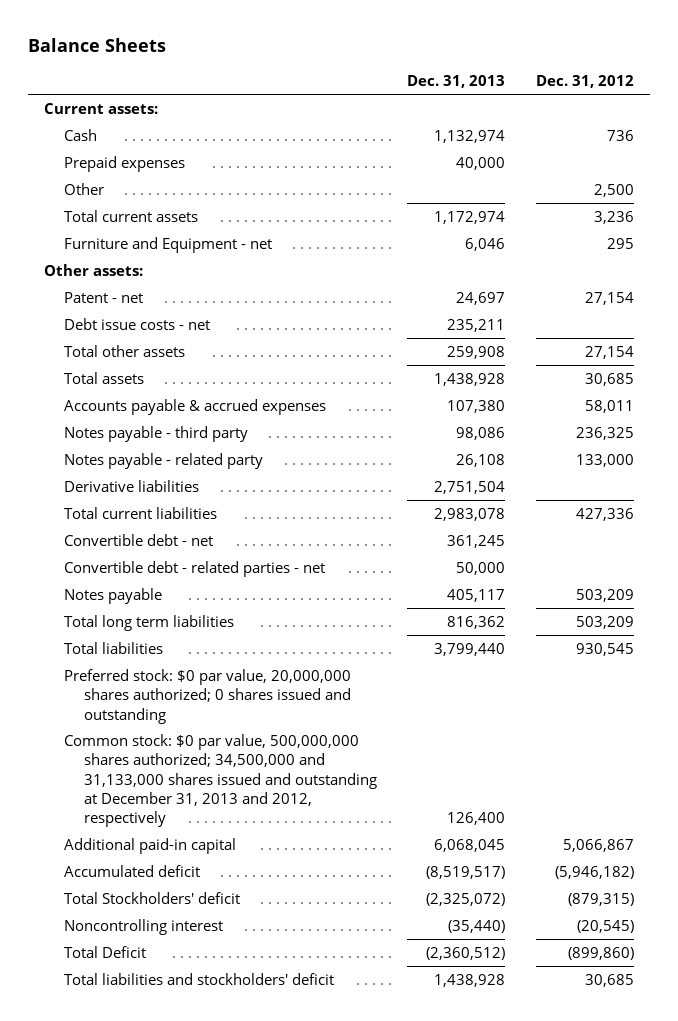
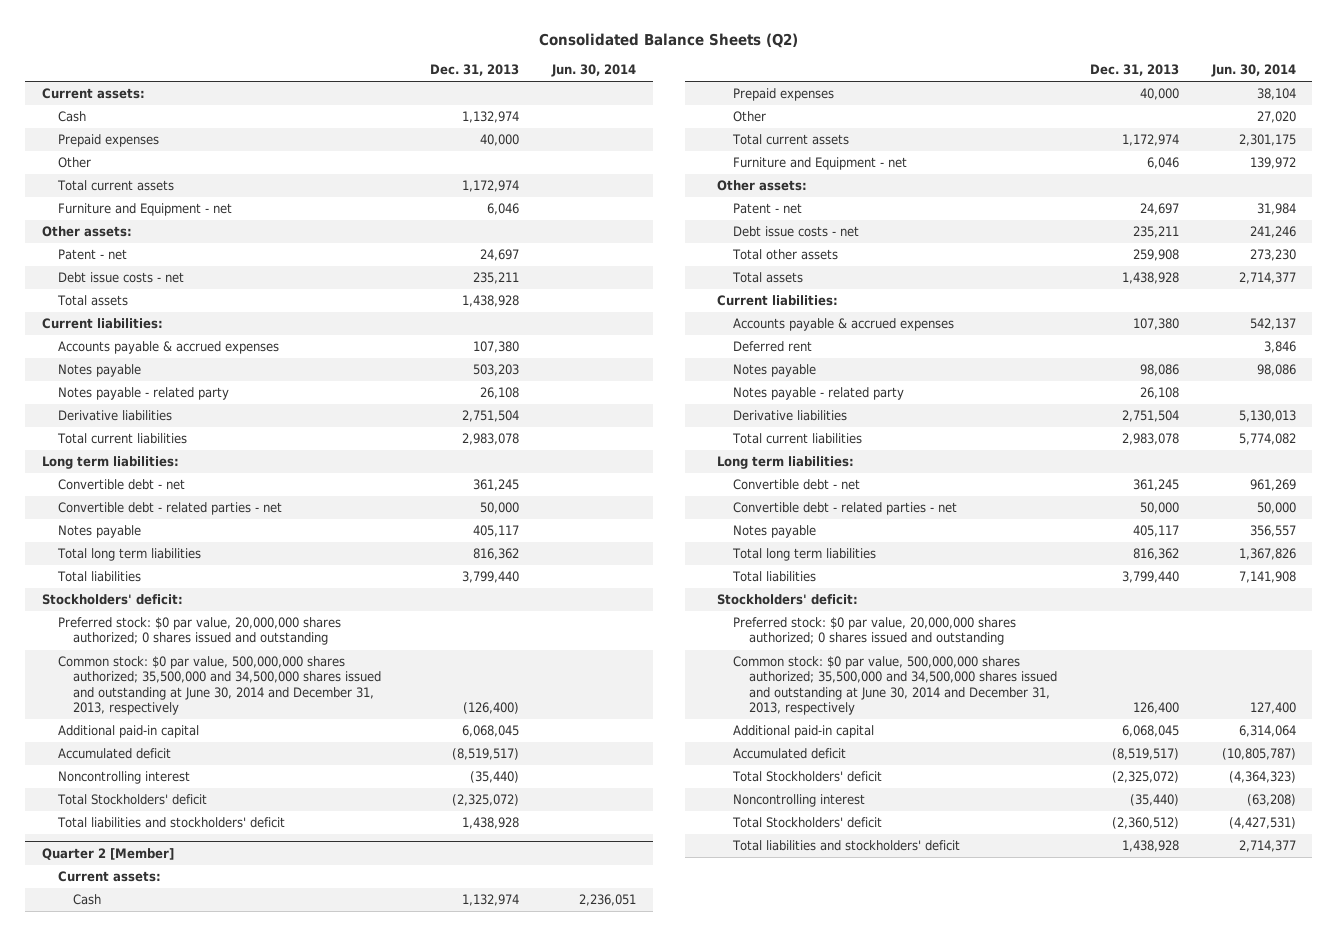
- Balance Sheets
+ Consolidated Balance Sheets (Q2)
- | Dec. 31, 2013 | Dec. 31, 2012
+ | Dec. 31, 2013 | Jun. 30, 2014
+ Total assets | 1,438,928 |
+ Current liabilities:
+ Accounts payable & accrued expenses | 107,380 |
+ Notes payable | 503,203 |
+ Notes payable - related party | 26,108 |
+ Derivative liabilities | 2,751,504 |
+ Total current liabilities | 2,983,078 |
+ Long term liabilities:
+ Convertible debt - net | 361,245 |
+ Convertible debt - related parties - net | 50,000 |
+ Notes payable | 405,117 |
+ Total long term liabilities | 816,362 |
+ Total liabilities | 3,799,440 |
+ Stockholders' deficit:
+ Preferred stock: $0 par value, 20,000,000 shares authorized; 0 shares issued and outstanding
+ Common stock: $0 par value, 500,000,000 shares authorized; 35,500,000 and 34,500,000 shares issued and outstanding at June 30, 2014 and December 31, 2013, respectively | (126,400) |
+ Additional paid-in capital | 6,068,045 |
+ Accumulated deficit | (8,519,517) |
+ Noncontrolling interest | (35,440) |
+ Total Stockholders' deficit | (2,325,072) |
+ Total liabilities and stockholders' deficit | 1,438,928 |
+ Quarter 2 [Member]
+ Current assets:
+ Cash | 1,132,974 | 2,236,051
+ Prepaid expenses | 40,000 | 38,104
+ Other | | 27,020
+ Total current assets | 1,172,974 | 2,301,175
+ Furniture and Equipment - net | 6,046 | 139,972
+ Other assets:
+ Patent - net | 24,697 | 31,984
+ Debt issue costs - net | 235,211 | 241,246
+ Current liabilities:
- Notes payable - third party | 98,086 | 236,325
+ Deferred rent | | 3,846
+ Notes payable | 98,086 | 98,086
+ Long term liabilities:
+ Stockholders' deficit:
- Common stock: $0 par value, 500,000,000 shares authorized; 34,500,000 and 31,133,000 shares issued and outstanding at December 31, 2013 and 2012, respectively | 126,400 |
+ Common stock: $0 par value, 500,000,000 shares authorized; 35,500,000 and 34,500,000 shares issued and outstanding at June 30, 2014 and December 31, 2013, respectively | 126,400 | 127,400
- Total Deficit | (2,360,512) | (899,860)
+ Total Stockholders' deficit | (2,360,512) | (4,427,531)

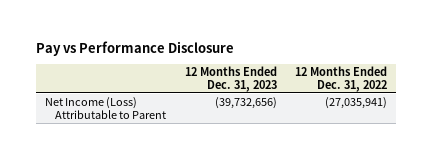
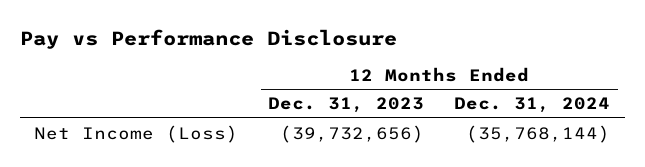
- | 12 Months Ended Dec. 31, 2023 | 12 Months Ended Dec. 31, 2022
+ | 12 Months Ended Dec. 31, 2023 | 12 Months Ended Dec. 31, 2024
- Net Income (Loss) Attributable to Parent | (39,732,656) | (27,035,941)
+ Net Income (Loss) | (39,732,656) | (35,768,144)

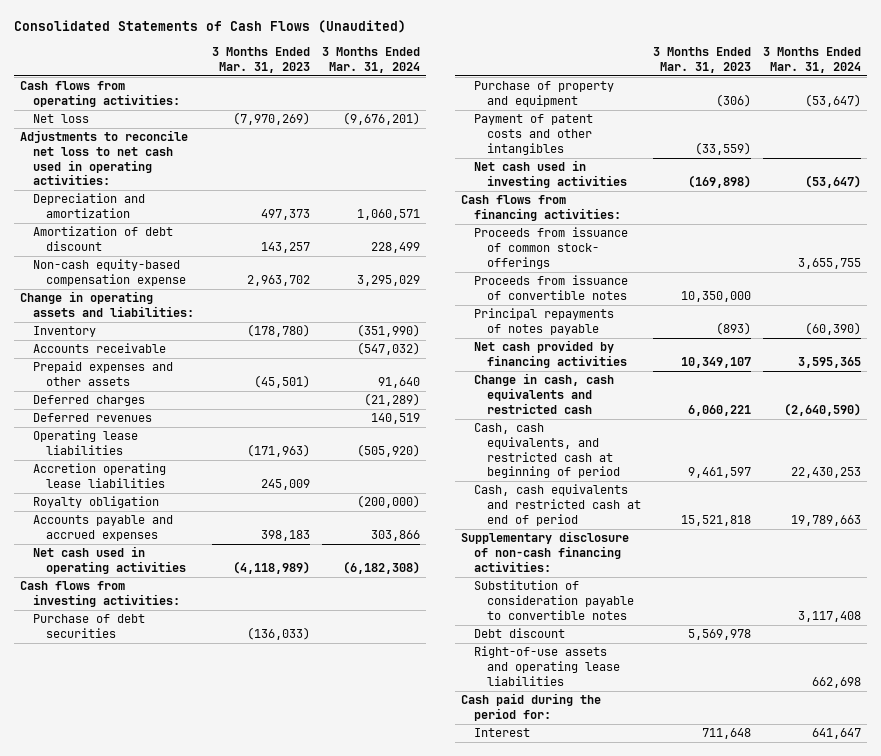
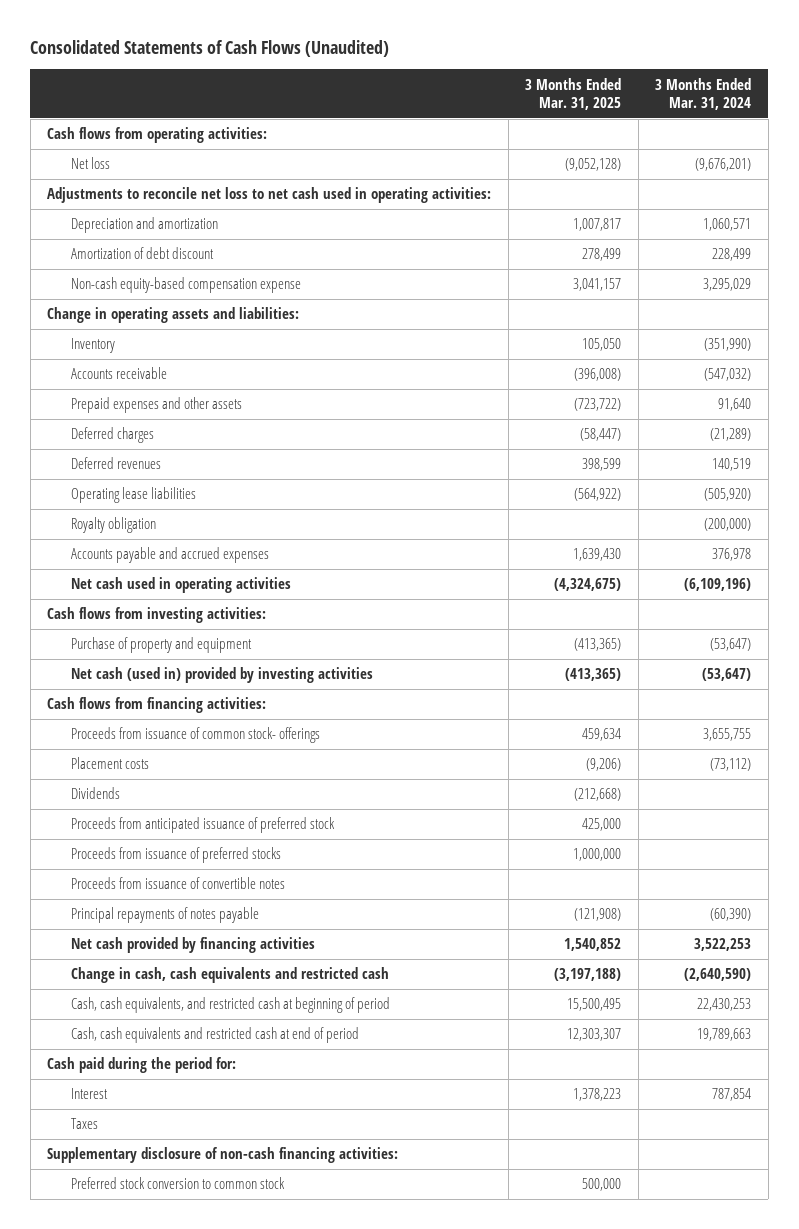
- | 3 Months Ended Mar. 31, 2023 | 3 Months Ended Mar. 31, 2024
+ | 3 Months Ended Mar. 31, 2025 | 3 Months Ended Mar. 31, 2024
- Accretion operating lease liabilities | 245,009 |
- Accounts payable and accrued expenses | 398,183 | 303,866
- Net cash used in operating activities | (4,118,989) | (6,182,308)
+ Accounts payable and accrued expenses | 1,639,430 | 376,978
+ Net cash used in operating activities | (4,324,675) | (6,109,196)
- Purchase of debt securities | (136,033) |
- Payment of patent costs and other intangibles | (33,559) |
- Net cash used in investing activities | (169,898) | (53,647)
+ Net cash (used in) provided by investing activities | (413,365) | (53,647)
+ Placement costs | (9,206) | (73,112)
+ Dividends | (212,668) |
+ Proceeds from anticipated issuance of preferred stock | 425,000 |
+ Proceeds from issuance of preferred stocks | 1,000,000 |
- Net cash provided by financing activities | 10,349,107 | 3,595,365
+ Net cash provided by financing activities | 1,540,852 | 3,522,253
- Substitution of consideration payable to convertible notes | | 3,117,408
- Debt discount | 5,569,978 |
- Right-of-use assets and operating lease liabilities | | 662,698
- Interest | 711,648 | 641,647
+ Interest | 1,378,223 | 787,854
+ Taxes
moved down: Supplementary disclosure of non-cash financing activities:
+ Preferred stock conversion to common stock | 500,000 |

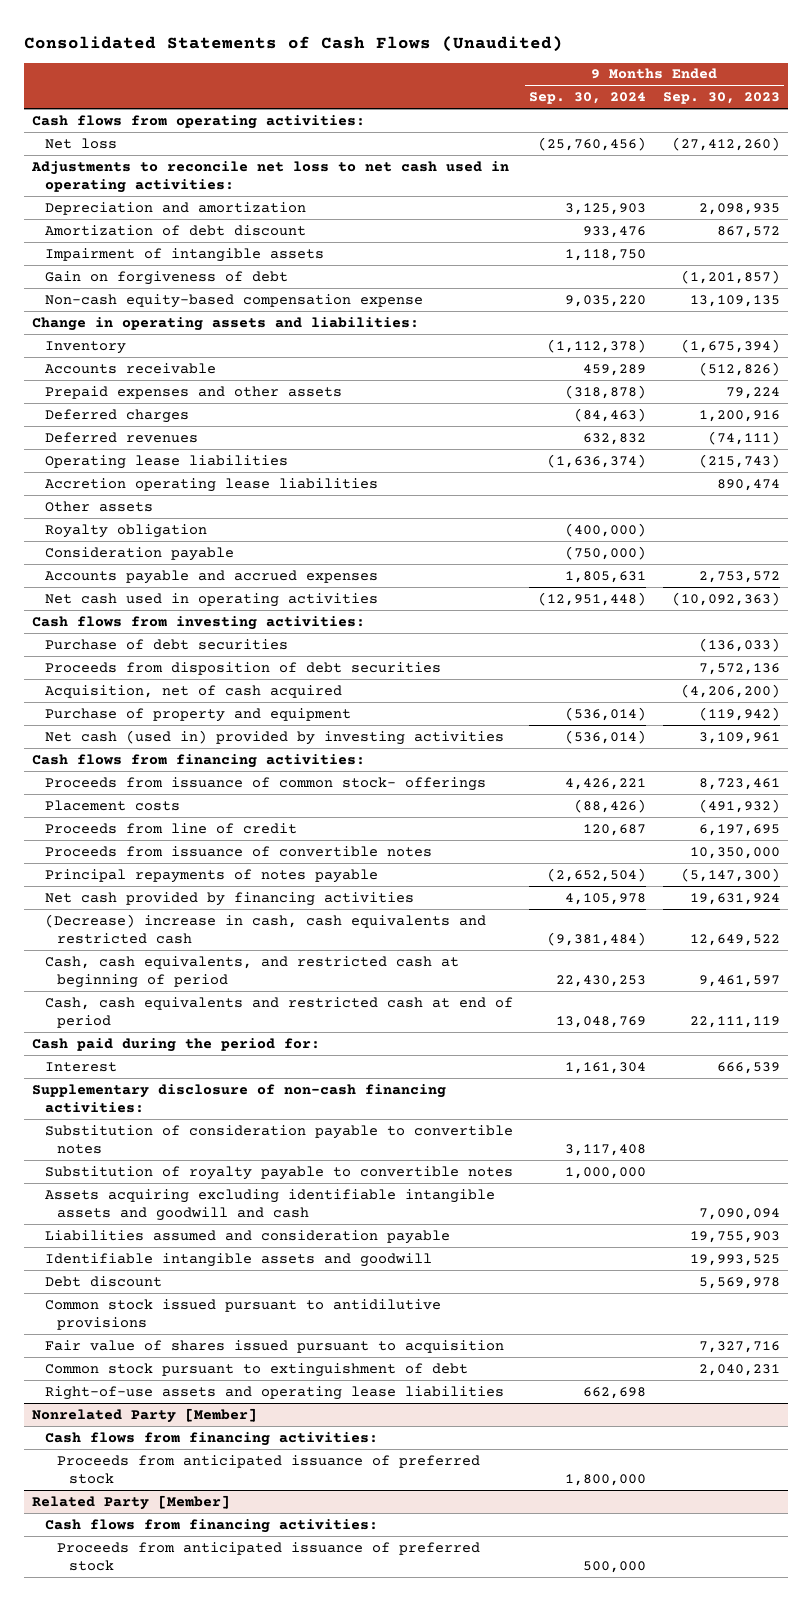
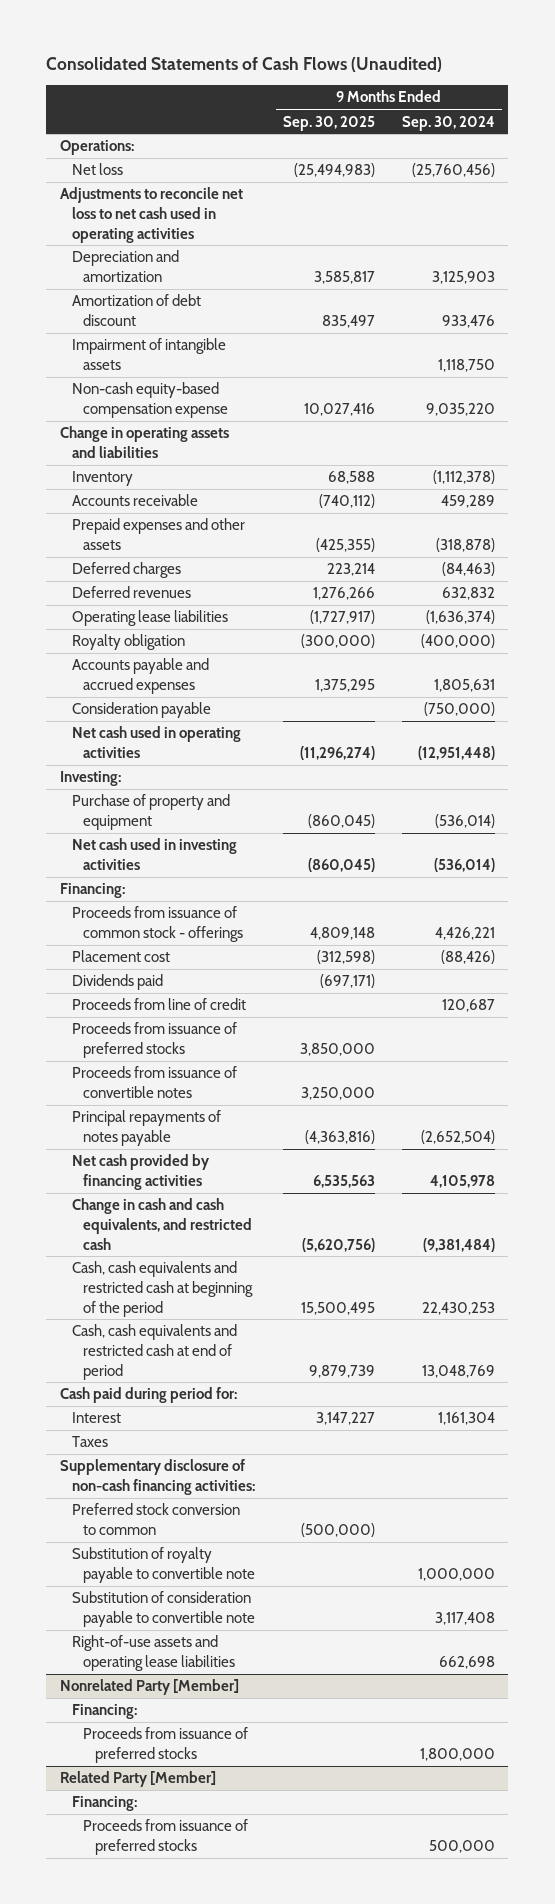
- | 9 Months Ended Sep. 30, 2024 | 9 Months Ended Sep. 30, 2023
+ | 9 Months Ended Sep. 30, 2025 | 9 Months Ended Sep. 30, 2024
- Cash flows from operating activities:
+ Operations:
- Adjustments to reconcile net loss to net cash used in operating activities:
+ Adjustments to reconcile net loss to net cash used in operating activities
- Gain on forgiveness of debt | | (1,201,857)
- Change in operating assets and liabilities:
+ Change in operating assets and liabilities
- Accretion operating lease liabilities | | 890,474
- Other assets
moved down: Consideration payable | | (750,000)
- Cash flows from investing activities:
- Purchase of debt securities | | (136,033)
- Proceeds from disposition of debt securities | | 7,572,136
- Acquisition, net of cash acquired | | (4,206,200)
+ Investing:
- Net cash (used in) provided by investing activities | (536,014) | 3,109,961
- Cash flows from financing activities:
- Proceeds from issuance of common stock- offerings | 4,426,221 | 8,723,461
- Placement costs | (88,426) | (491,932)
+ Net cash used in investing activities | (860,045) | (536,014)
+ Financing:
+ Proceeds from issuance of common stock - offerings | 4,809,148 | 4,426,221
+ Placement cost | (312,598) | (88,426)
+ Dividends paid | (697,171) |
+ Proceeds from issuance of preferred stocks | 3,850,000 |
- (Decrease) increase in cash, cash equivalents and restricted cash | (9,381,484) | 12,649,522
- Cash, cash equivalents, and restricted cash at beginning of period | 22,430,253 | 9,461,597
+ Change in cash and cash equivalents, and restricted cash | (5,620,756) | (9,381,484)
+ Cash, cash equivalents and restricted cash at beginning of the period | 15,500,495 | 22,430,253
- Cash paid during the period for:
+ Cash paid during period for:
+ Taxes
- Substitution of consideration payable to convertible notes | 3,117,408 |
- Substitution of royalty payable to convertible notes | 1,000,000 |
- Assets acquiring excluding identifiable intangible assets and goodwill and cash | | 7,090,094
- Liabilities assumed and consideration payable | | 19,755,903
- Identifiable intangible assets and goodwill | | 19,993,525
- Debt discount | | 5,569,978
- Common stock issued pursuant to antidilutive provisions
- Fair value of shares issued pursuant to acquisition | | 7,327,716
- Common stock pursuant to extinguishment of debt | | 2,040,231
+ Preferred stock conversion to common | (500,000) |
+ Substitution of royalty payable to convertible note | | 1,000,000
+ Substitution of consideration payable to convertible note | | 3,117,408
@ Nonrelated Party [Member]
- Cash flows from financing activities:
- Proceeds from anticipated issuance of preferred stock | 1,800,000 |
+ Financing:
+ Proceeds from issuance of preferred stocks | | 1,800,000
@ Related Party [Member]
- Cash flows from financing activities:
- Proceeds from anticipated issuance of preferred stock | 500,000 |
+ Financing:
+ Proceeds from issuance of preferred stocks | | 500,000

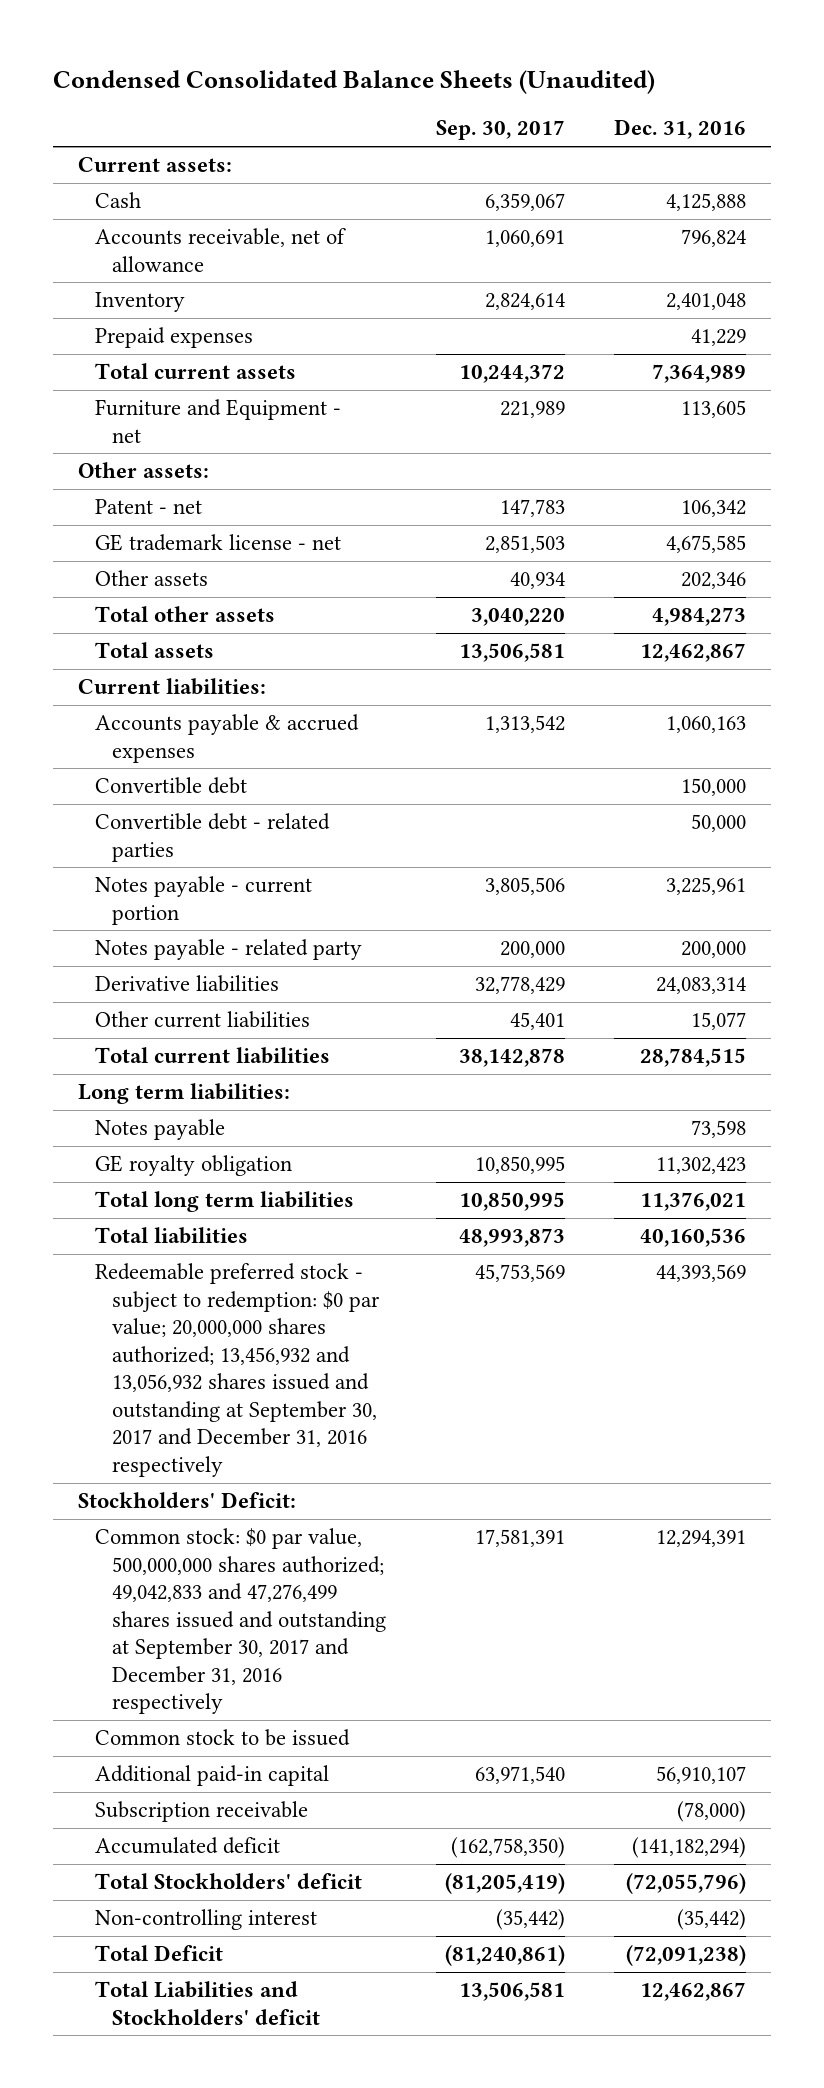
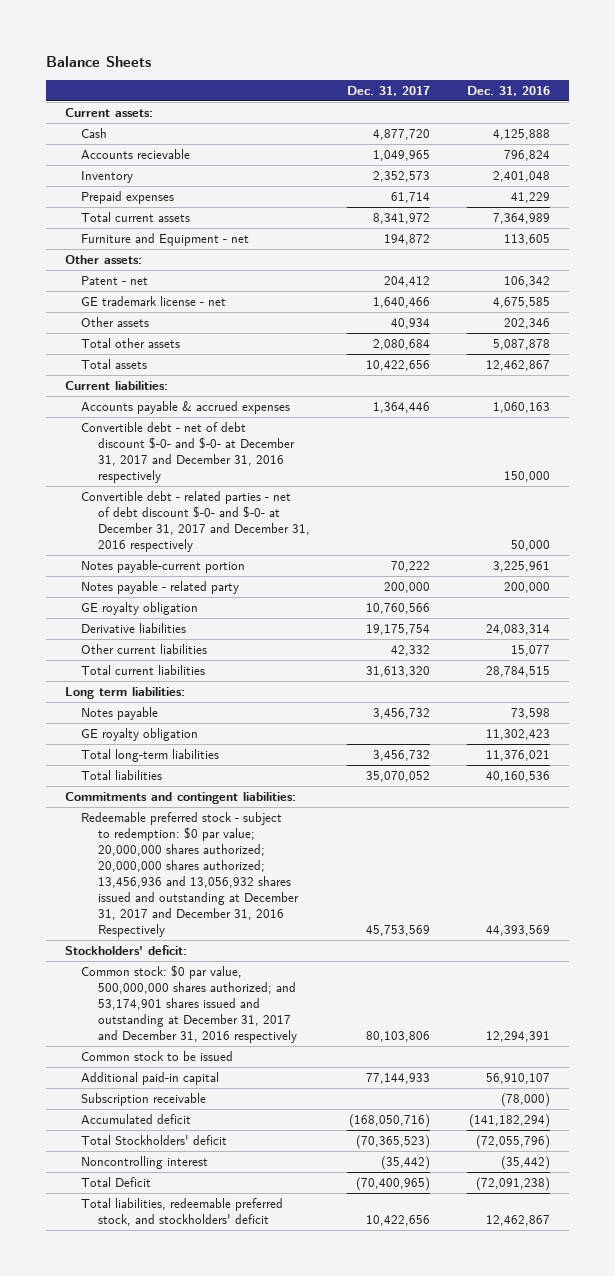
- Condensed Consolidated Balance Sheets (Unaudited)
+ Balance Sheets
- | Sep. 30, 2017 | Dec. 31, 2016
+ | Dec. 31, 2017 | Dec. 31, 2016
- Accounts receivable, net of allowance | 1,060,691 | 796,824
+ Accounts recievable | 1,049,965 | 796,824
- Total other assets | 3,040,220 | 4,984,273
+ Total other assets | 2,080,684 | 5,087,878
- Convertible debt | | 150,000
- Convertible debt - related parties | | 50,000
- Notes payable - current portion | 3,805,506 | 3,225,961
+ Convertible debt - net of debt discount $-0- and $-0- at December 31, 2017 and December 31, 2016 respectively | | 150,000
+ Convertible debt - related parties - net of debt discount $-0- and $-0- at December 31, 2017 and December 31, 2016 respectively | | 50,000
+ Notes payable-current portion | 70,222 | 3,225,961
+ GE royalty obligation | 10,760,566 |
- Total long term liabilities | 10,850,995 | 11,376,021
+ Total long-term liabilities | 3,456,732 | 11,376,021
- Redeemable preferred stock - subject to redemption: $0 par value; 20,000,000 shares authorized; 13,456,932 and 13,056,932 shares issued and outstanding at September 30, 2017 and December 31, 2016 respectively | 45,753,569 | 44,393,569
- Stockholders' Deficit:
- Common stock: $0 par value, 500,000,000 shares authorized; 49,042,833 and 47,276,499 shares issued and outstanding at September 30, 2017 and December 31, 2016 respectively | 17,581,391 | 12,294,391
+ Commitments and contingent liabilities:
+ Redeemable preferred stock - subject to redemption: $0 par value; 20,000,000 shares authorized; 20,000,000 shares authorized; 13,456,936 and 13,056,932 shares issued and outstanding at December 31, 2017 and December 31, 2016 Respectively | 45,753,569 | 44,393,569
+ Stockholders' deficit:
+ Common stock: $0 par value, 500,000,000 shares authorized; and 53,174,901 shares issued and outstanding at December 31, 2017 and December 31, 2016 respectively | 80,103,806 | 12,294,391
- Non-controlling interest | (35,442) | (35,442)
+ Noncontrolling interest | (35,442) | (35,442)
- Total Liabilities and Stockholders' deficit | 13,506,581 | 12,462,867
+ Total liabilities, redeemable preferred stock, and stockholders' deficit | 10,422,656 | 12,462,867

